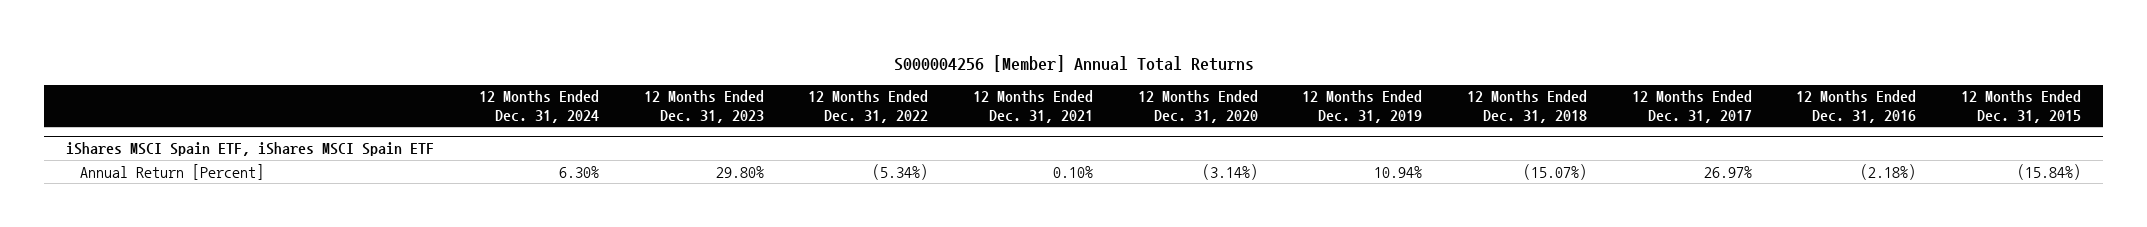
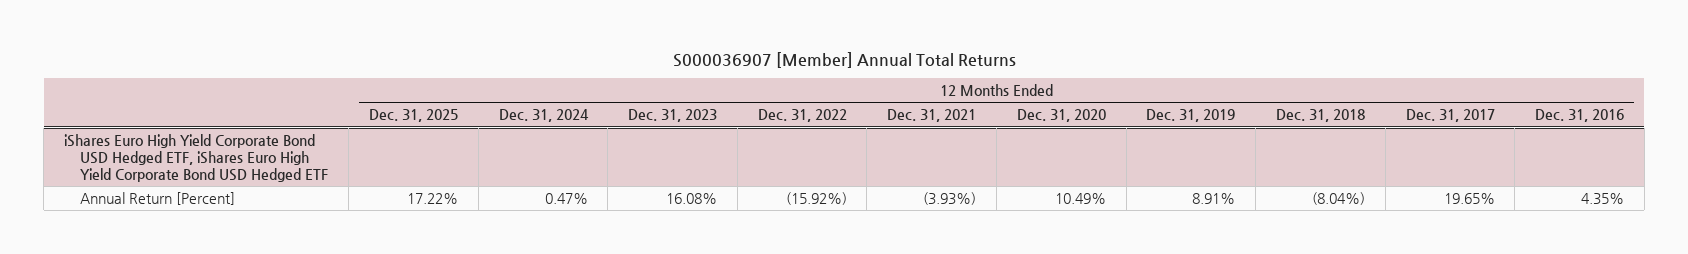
- S000004256 [Member] Annual Total Returns
+ S000036907 [Member] Annual Total Returns
- | 12 Months Ended Dec. 31, 2024 | 12 Months Ended Dec. 31, 2023 | 12 Months Ended Dec. 31, 2022 | 12 Months Ended Dec. 31, 2021 | 12 Months Ended Dec. 31, 2020 | 12 Months Ended Dec. 31, 2019 | 12 Months Ended Dec. 31, 2018 | 12 Months Ended Dec. 31, 2017 | 12 Months Ended Dec. 31, 2016 | 12 Months Ended Dec. 31, 2015
+ | 12 Months Ended Dec. 31, 2025 | 12 Months Ended Dec. 31, 2024 | 12 Months Ended Dec. 31, 2023 | 12 Months Ended Dec. 31, 2022 | 12 Months Ended Dec. 31, 2021 | 12 Months Ended Dec. 31, 2020 | 12 Months Ended Dec. 31, 2019 | 12 Months Ended Dec. 31, 2018 | 12 Months Ended Dec. 31, 2017 | 12 Months Ended Dec. 31, 2016
- iShares MSCI Spain ETF, iShares MSCI Spain ETF
- Annual Return [Percent] | 6.30% | 29.80% | (5.34%) | 0.10% | (3.14%) | 10.94% | (15.07%) | 26.97% | (2.18%) | (15.84%)
+ iShares Euro High Yield Corporate Bond USD Hedged ETF, iShares Euro High Yield Corporate Bond USD Hedged ETF
+ Annual Return [Percent] | 17.22% | 0.47% | 16.08% | (15.92%) | (3.93%) | 10.49% | 8.91% | (8.04%) | 19.65% | 4.35%

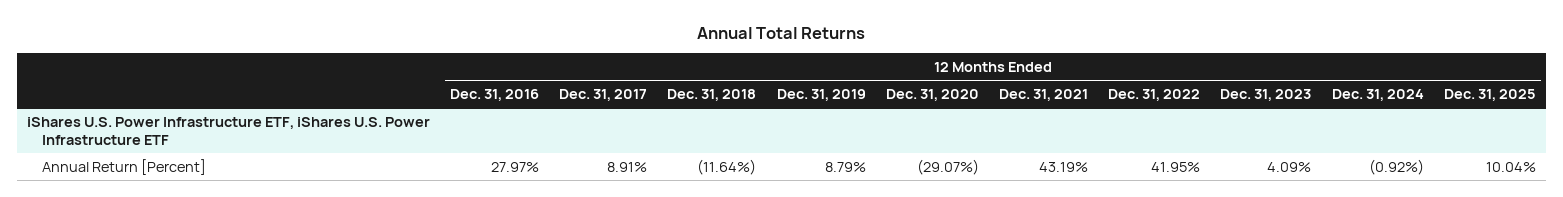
- S000036907 [Member] Annual Total Returns
+ Annual Total Returns
- | 12 Months Ended Dec. 31, 2025 | 12 Months Ended Dec. 31, 2024 | 12 Months Ended Dec. 31, 2023 | 12 Months Ended Dec. 31, 2022 | 12 Months Ended Dec. 31, 2021 | 12 Months Ended Dec. 31, 2020 | 12 Months Ended Dec. 31, 2019 | 12 Months Ended Dec. 31, 2018 | 12 Months Ended Dec. 31, 2017 | 12 Months Ended Dec. 31, 2016
+ | 12 Months Ended Dec. 31, 2016 | 12 Months Ended Dec. 31, 2017 | 12 Months Ended Dec. 31, 2018 | 12 Months Ended Dec. 31, 2019 | 12 Months Ended Dec. 31, 2020 | 12 Months Ended Dec. 31, 2021 | 12 Months Ended Dec. 31, 2022 | 12 Months Ended Dec. 31, 2023 | 12 Months Ended Dec. 31, 2024 | 12 Months Ended Dec. 31, 2025
- iShares Euro High Yield Corporate Bond USD Hedged ETF, iShares Euro High Yield Corporate Bond USD Hedged ETF
- Annual Return [Percent] | 17.22% | 0.47% | 16.08% | (15.92%) | (3.93%) | 10.49% | 8.91% | (8.04%) | 19.65% | 4.35%
+ iShares U.S. Power Infrastructure ETF, iShares U.S. Power Infrastructure ETF
+ Annual Return [Percent] | 27.97% | 8.91% | (11.64%) | 8.79% | (29.07%) | 43.19% | 41.95% | 4.09% | (0.92%) | 10.04%

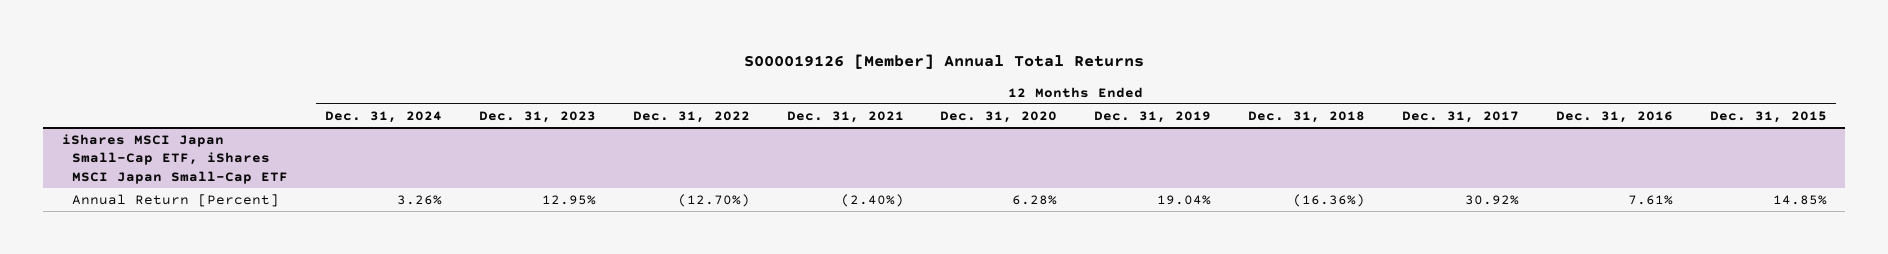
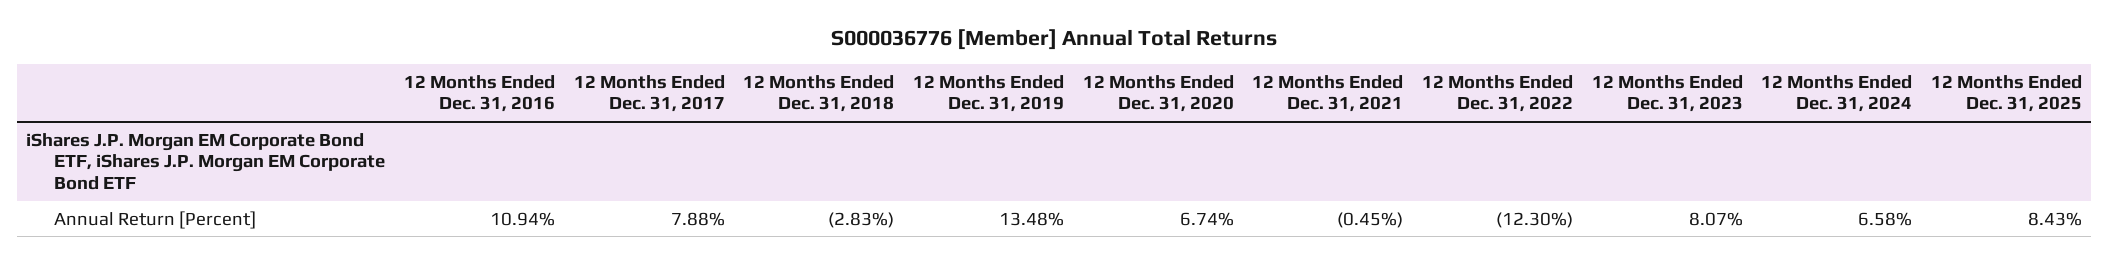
- S000019126 [Member] Annual Total Returns
+ S000036776 [Member] Annual Total Returns
- | 12 Months Ended Dec. 31, 2024 | 12 Months Ended Dec. 31, 2023 | 12 Months Ended Dec. 31, 2022 | 12 Months Ended Dec. 31, 2021 | 12 Months Ended Dec. 31, 2020 | 12 Months Ended Dec. 31, 2019 | 12 Months Ended Dec. 31, 2018 | 12 Months Ended Dec. 31, 2017 | 12 Months Ended Dec. 31, 2016 | 12 Months Ended Dec. 31, 2015
+ | 12 Months Ended Dec. 31, 2016 | 12 Months Ended Dec. 31, 2017 | 12 Months Ended Dec. 31, 2018 | 12 Months Ended Dec. 31, 2019 | 12 Months Ended Dec. 31, 2020 | 12 Months Ended Dec. 31, 2021 | 12 Months Ended Dec. 31, 2022 | 12 Months Ended Dec. 31, 2023 | 12 Months Ended Dec. 31, 2024 | 12 Months Ended Dec. 31, 2025
- iShares MSCI Japan Small-Cap ETF, iShares MSCI Japan Small-Cap ETF
- Annual Return [Percent] | 3.26% | 12.95% | (12.70%) | (2.40%) | 6.28% | 19.04% | (16.36%) | 30.92% | 7.61% | 14.85%
+ iShares J.P. Morgan EM Corporate Bond ETF, iShares J.P. Morgan EM Corporate Bond ETF
+ Annual Return [Percent] | 10.94% | 7.88% | (2.83%) | 13.48% | 6.74% | (0.45%) | (12.30%) | 8.07% | 6.58% | 8.43%

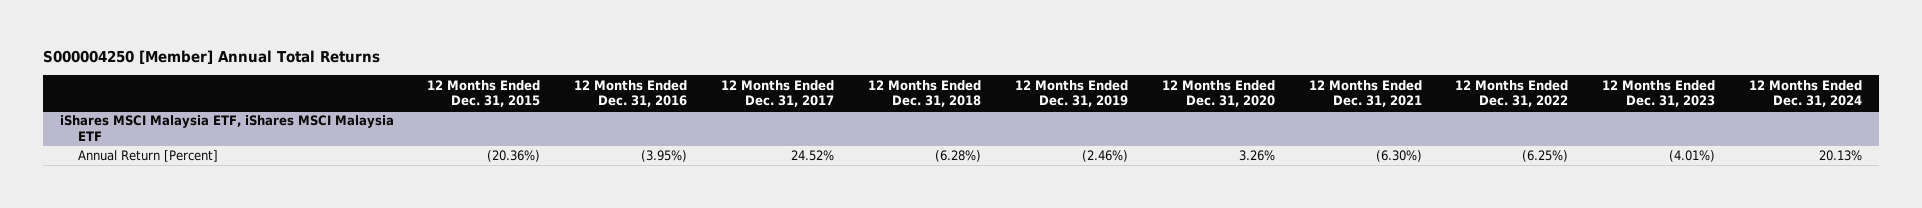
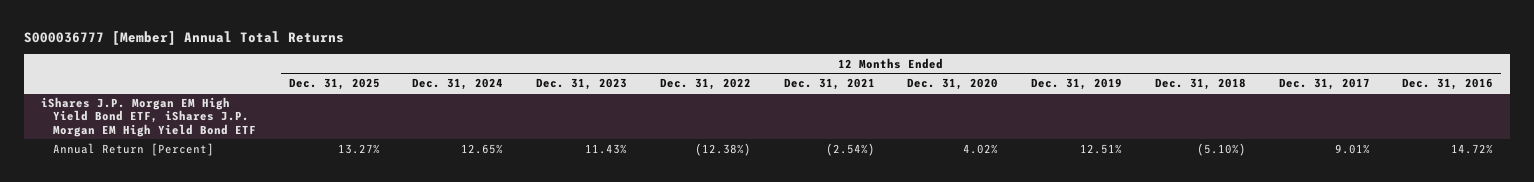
- S000004250 [Member] Annual Total Returns
+ S000036777 [Member] Annual Total Returns
- | 12 Months Ended Dec. 31, 2015 | 12 Months Ended Dec. 31, 2016 | 12 Months Ended Dec. 31, 2017 | 12 Months Ended Dec. 31, 2018 | 12 Months Ended Dec. 31, 2019 | 12 Months Ended Dec. 31, 2020 | 12 Months Ended Dec. 31, 2021 | 12 Months Ended Dec. 31, 2022 | 12 Months Ended Dec. 31, 2023 | 12 Months Ended Dec. 31, 2024
+ | 12 Months Ended Dec. 31, 2025 | 12 Months Ended Dec. 31, 2024 | 12 Months Ended Dec. 31, 2023 | 12 Months Ended Dec. 31, 2022 | 12 Months Ended Dec. 31, 2021 | 12 Months Ended Dec. 31, 2020 | 12 Months Ended Dec. 31, 2019 | 12 Months Ended Dec. 31, 2018 | 12 Months Ended Dec. 31, 2017 | 12 Months Ended Dec. 31, 2016
- iShares MSCI Malaysia ETF, iShares MSCI Malaysia ETF
- Annual Return [Percent] | (20.36%) | (3.95%) | 24.52% | (6.28%) | (2.46%) | 3.26% | (6.30%) | (6.25%) | (4.01%) | 20.13%
+ iShares J.P. Morgan EM High Yield Bond ETF, iShares J.P. Morgan EM High Yield Bond ETF
+ Annual Return [Percent] | 13.27% | 12.65% | 11.43% | (12.38%) | (2.54%) | 4.02% | 12.51% | (5.10%) | 9.01% | 14.72%

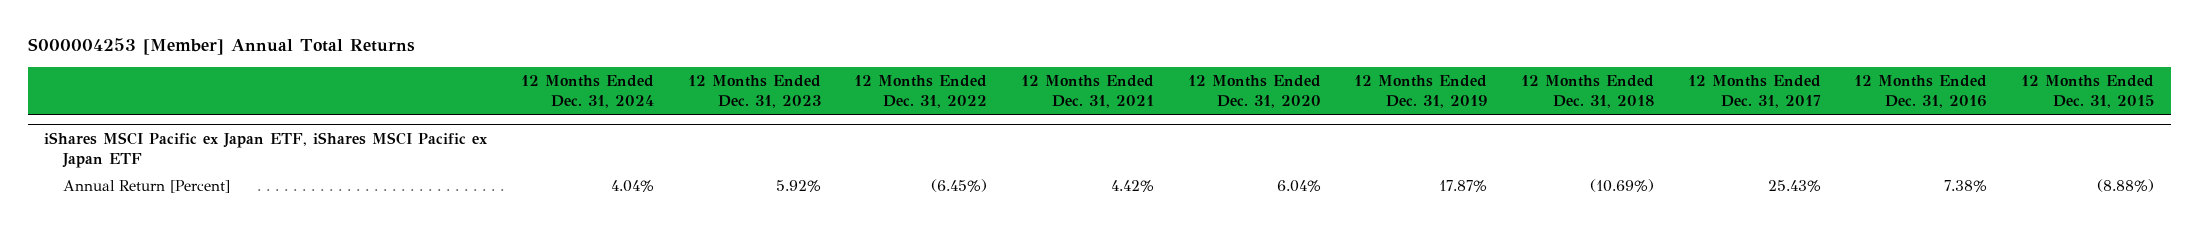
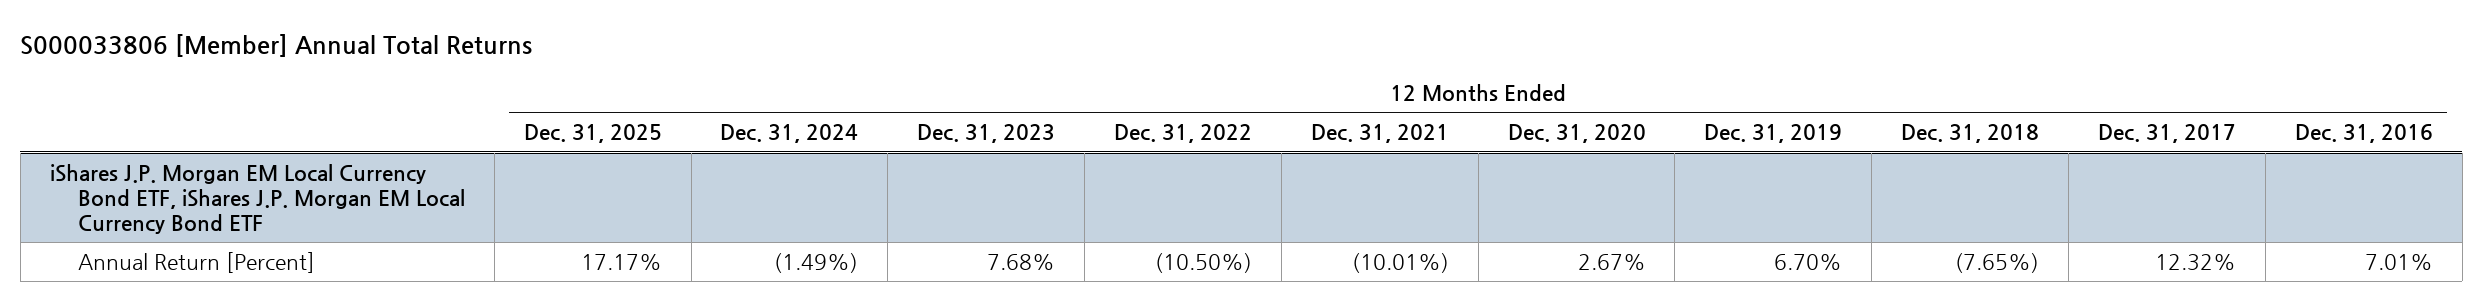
- S000004253 [Member] Annual Total Returns
+ S000033806 [Member] Annual Total Returns
- | 12 Months Ended Dec. 31, 2024 | 12 Months Ended Dec. 31, 2023 | 12 Months Ended Dec. 31, 2022 | 12 Months Ended Dec. 31, 2021 | 12 Months Ended Dec. 31, 2020 | 12 Months Ended Dec. 31, 2019 | 12 Months Ended Dec. 31, 2018 | 12 Months Ended Dec. 31, 2017 | 12 Months Ended Dec. 31, 2016 | 12 Months Ended Dec. 31, 2015
+ | 12 Months Ended Dec. 31, 2025 | 12 Months Ended Dec. 31, 2024 | 12 Months Ended Dec. 31, 2023 | 12 Months Ended Dec. 31, 2022 | 12 Months Ended Dec. 31, 2021 | 12 Months Ended Dec. 31, 2020 | 12 Months Ended Dec. 31, 2019 | 12 Months Ended Dec. 31, 2018 | 12 Months Ended Dec. 31, 2017 | 12 Months Ended Dec. 31, 2016
- iShares MSCI Pacific ex Japan ETF, iShares MSCI Pacific ex Japan ETF
- Annual Return [Percent] | 4.04% | 5.92% | (6.45%) | 4.42% | 6.04% | 17.87% | (10.69%) | 25.43% | 7.38% | (8.88%)
+ iShares J.P. Morgan EM Local Currency Bond ETF, iShares J.P. Morgan EM Local Currency Bond ETF
+ Annual Return [Percent] | 17.17% | (1.49%) | 7.68% | (10.50%) | (10.01%) | 2.67% | 6.70% | (7.65%) | 12.32% | 7.01%

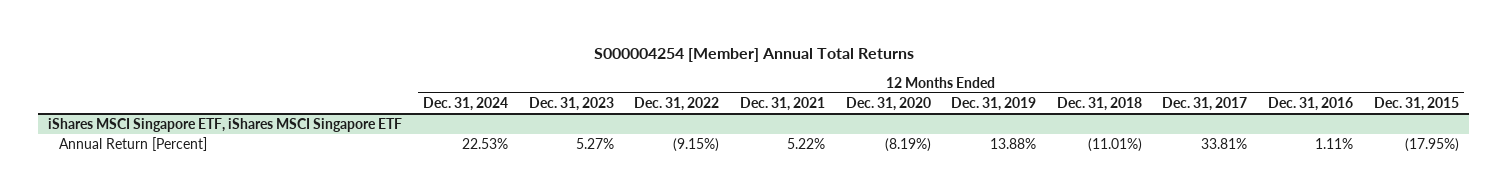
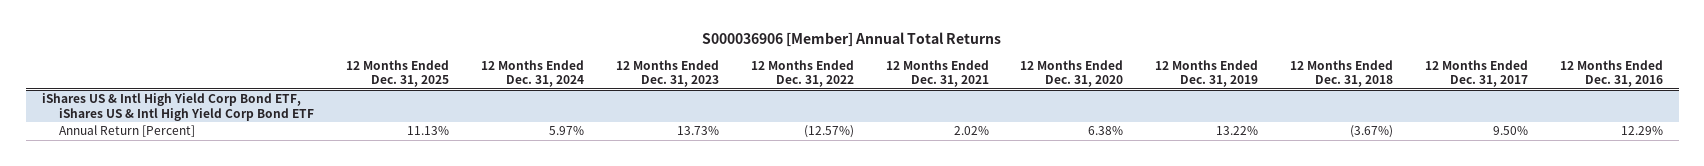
- S000004254 [Member] Annual Total Returns
+ S000036906 [Member] Annual Total Returns
- | 12 Months Ended Dec. 31, 2024 | 12 Months Ended Dec. 31, 2023 | 12 Months Ended Dec. 31, 2022 | 12 Months Ended Dec. 31, 2021 | 12 Months Ended Dec. 31, 2020 | 12 Months Ended Dec. 31, 2019 | 12 Months Ended Dec. 31, 2018 | 12 Months Ended Dec. 31, 2017 | 12 Months Ended Dec. 31, 2016 | 12 Months Ended Dec. 31, 2015
+ | 12 Months Ended Dec. 31, 2025 | 12 Months Ended Dec. 31, 2024 | 12 Months Ended Dec. 31, 2023 | 12 Months Ended Dec. 31, 2022 | 12 Months Ended Dec. 31, 2021 | 12 Months Ended Dec. 31, 2020 | 12 Months Ended Dec. 31, 2019 | 12 Months Ended Dec. 31, 2018 | 12 Months Ended Dec. 31, 2017 | 12 Months Ended Dec. 31, 2016
- iShares MSCI Singapore ETF, iShares MSCI Singapore ETF
- Annual Return [Percent] | 22.53% | 5.27% | (9.15%) | 5.22% | (8.19%) | 13.88% | (11.01%) | 33.81% | 1.11% | (17.95%)
+ iShares US & Intl High Yield Corp Bond ETF, iShares US & Intl High Yield Corp Bond ETF
+ Annual Return [Percent] | 11.13% | 5.97% | 13.73% | (12.57%) | 2.02% | 6.38% | 13.22% | (3.67%) | 9.50% | 12.29%

